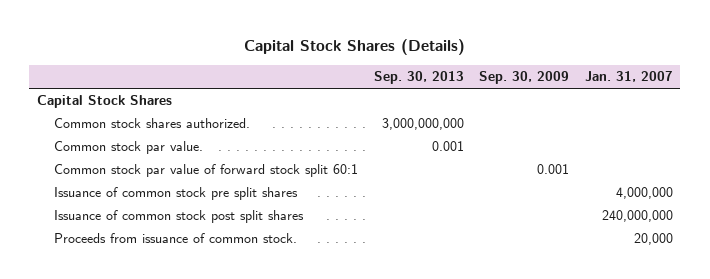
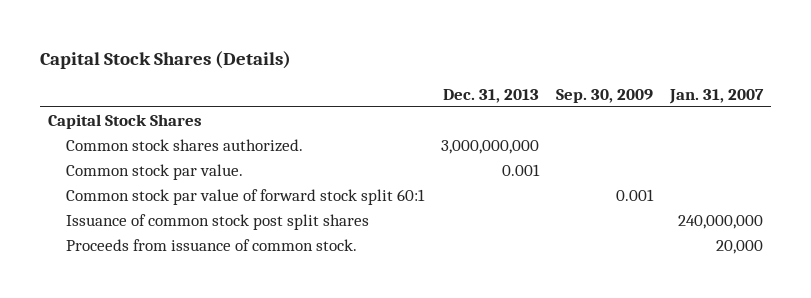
- | Sep. 30, 2013 | Sep. 30, 2009 | Jan. 31, 2007
+ | Dec. 31, 2013 | Sep. 30, 2009 | Jan. 31, 2007
- Issuance of common stock pre split shares | | | 4,000,000

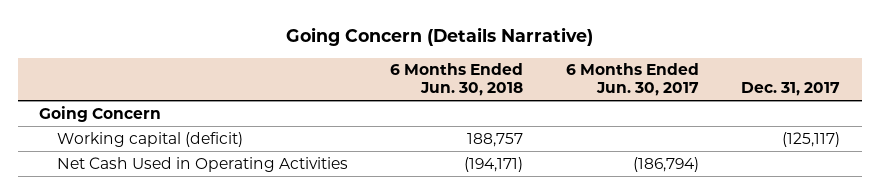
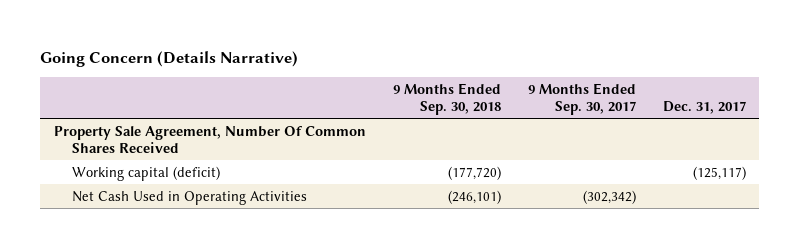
- | 6 Months Ended Jun. 30, 2018 | 6 Months Ended Jun. 30, 2017 | Dec. 31, 2017
+ | 9 Months Ended Sep. 30, 2018 | 9 Months Ended Sep. 30, 2017 | Dec. 31, 2017
- Going Concern
+ Property Sale Agreement, Number Of Common Shares Received

